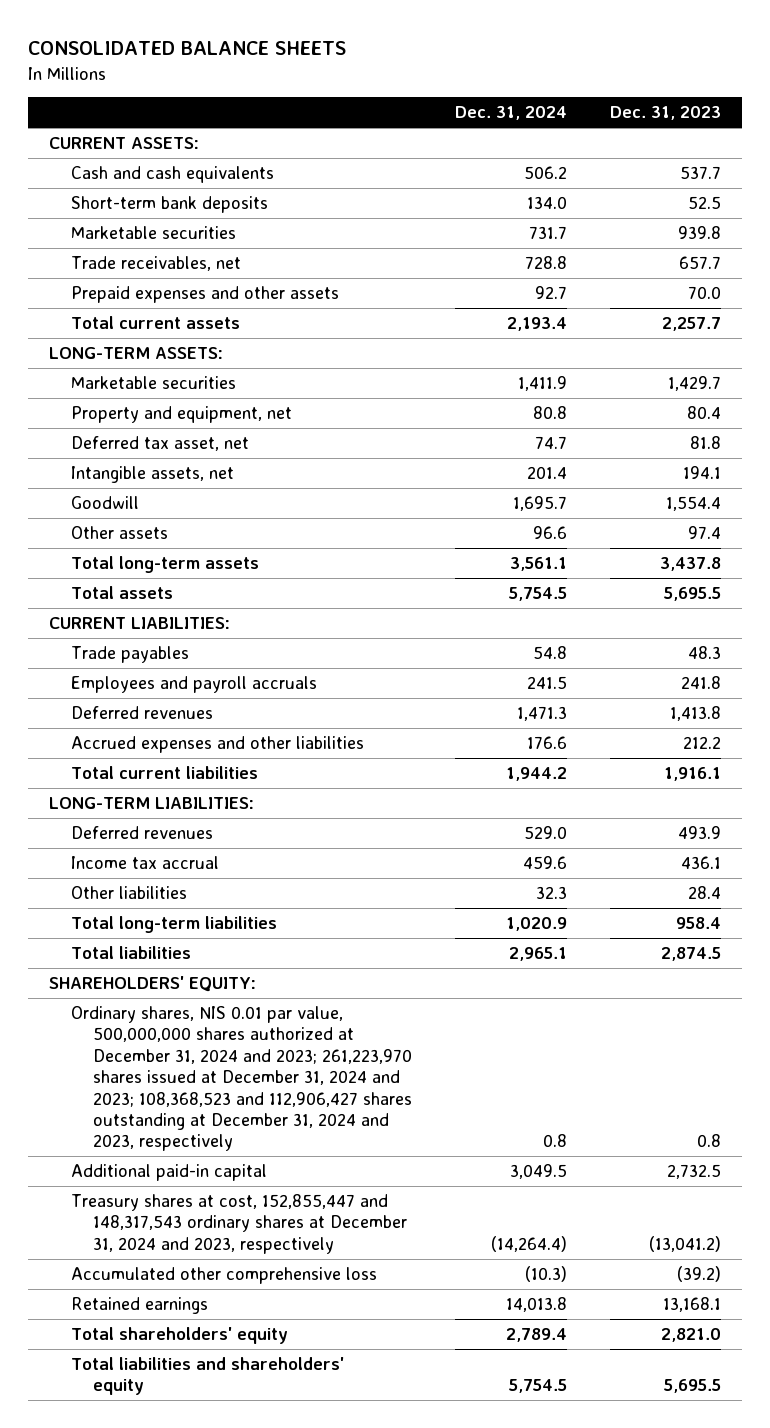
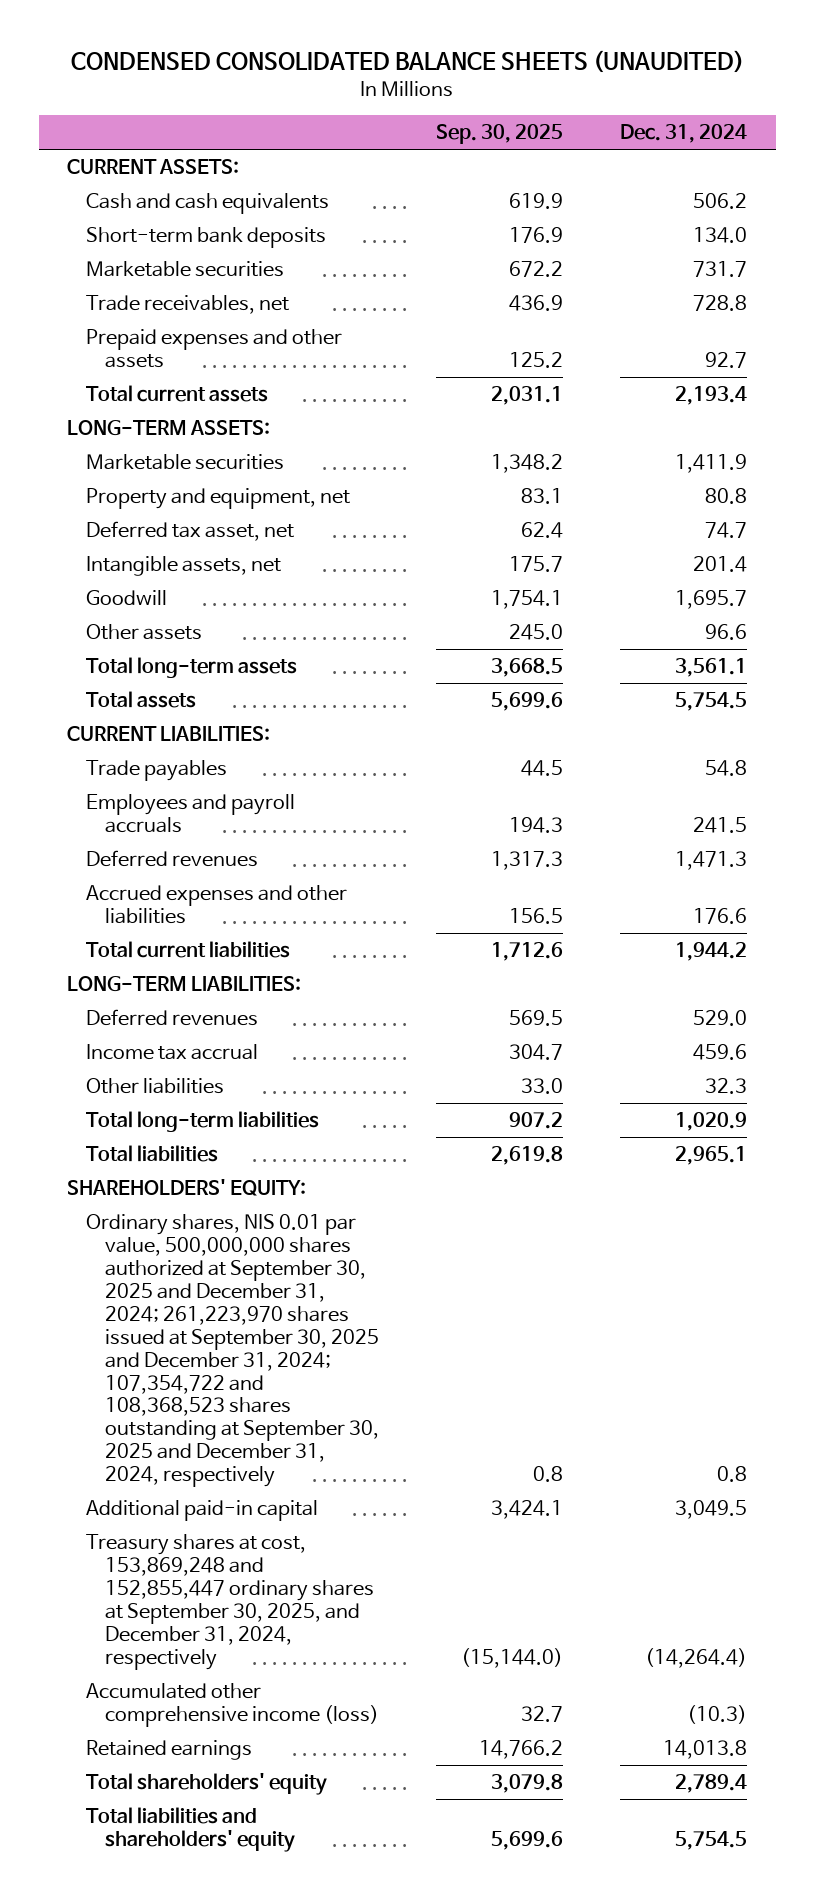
- CONSOLIDATED BALANCE SHEETS
+ CONDENSED CONSOLIDATED BALANCE SHEETS (UNAUDITED)
- | Dec. 31, 2024 | Dec. 31, 2023
+ | Sep. 30, 2025 | Dec. 31, 2024
- Ordinary shares, NIS 0.01 par value, 500,000,000 shares authorized at December 31, 2024 and 2023; 261,223,970 shares issued at December 31, 2024 and 2023; 108,368,523 and 112,906,427 shares outstanding at December 31, 2024 and 2023, respectively | 0.8 | 0.8
+ Ordinary shares, NIS 0.01 par value, 500,000,000 shares authorized at September 30, 2025 and December 31, 2024; 261,223,970 shares issued at September 30, 2025 and December 31, 2024; 107,354,722 and 108,368,523 shares outstanding at September 30, 2025 and December 31, 2024, respectively | 0.8 | 0.8
- Treasury shares at cost, 152,855,447 and 148,317,543 ordinary shares at December 31, 2024 and 2023, respectively | (14,264.4) | (13,041.2)
- Accumulated other comprehensive loss | (10.3) | (39.2)
+ Treasury shares at cost, 153,869,248 and 152,855,447 ordinary shares at September 30, 2025, and December 31, 2024, respectively | (15,144.0) | (14,264.4)
+ Accumulated other comprehensive income (loss) | 32.7 | (10.3)

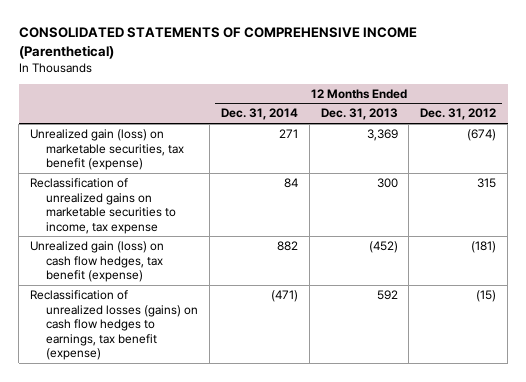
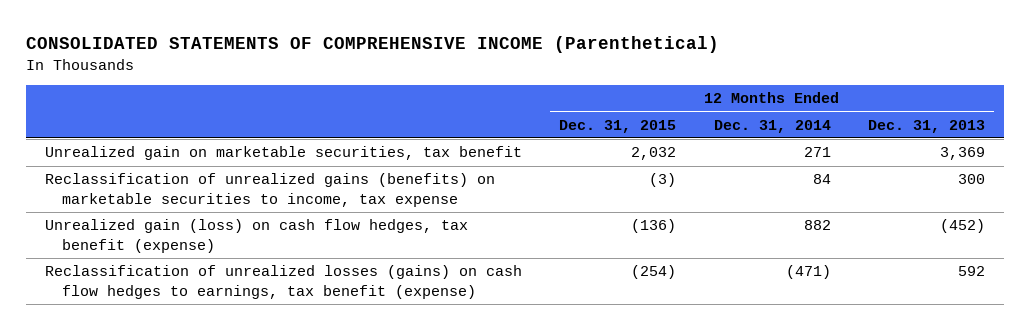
- | 12 Months Ended Dec. 31, 2014 | 12 Months Ended Dec. 31, 2013 | 12 Months Ended Dec. 31, 2012
+ | 12 Months Ended Dec. 31, 2015 | 12 Months Ended Dec. 31, 2014 | 12 Months Ended Dec. 31, 2013
- Unrealized gain (loss) on marketable securities, tax benefit (expense) | 271 | 3,369 | (674)
- Reclassification of unrealized gains on marketable securities to income, tax expense | 84 | 300 | 315
+ Unrealized gain on marketable securities, tax benefit | 2,032 | 271 | 3,369
+ Reclassification of unrealized gains (benefits) on marketable securities to income, tax expense | (3) | 84 | 300

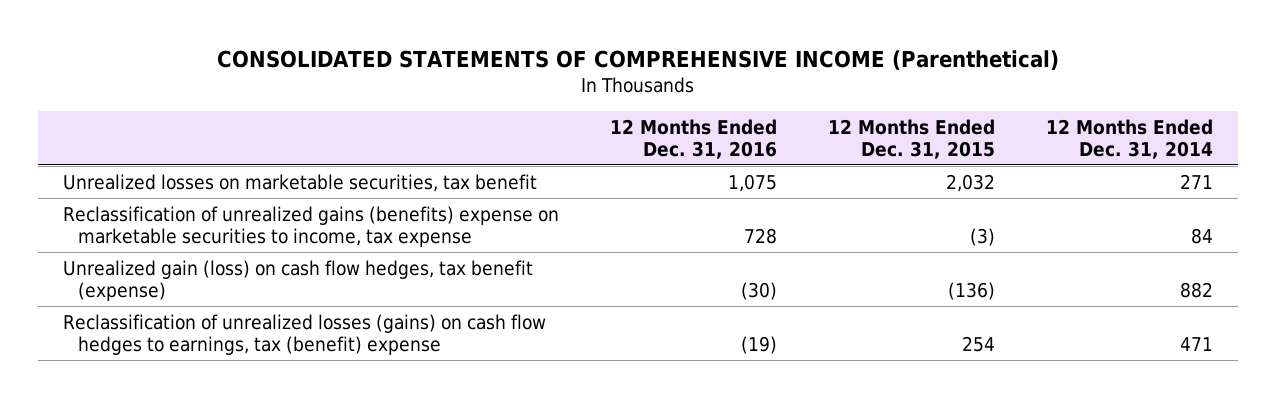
- | 12 Months Ended Dec. 31, 2015 | 12 Months Ended Dec. 31, 2014 | 12 Months Ended Dec. 31, 2013
+ | 12 Months Ended Dec. 31, 2016 | 12 Months Ended Dec. 31, 2015 | 12 Months Ended Dec. 31, 2014
- Unrealized gain on marketable securities, tax benefit | 2,032 | 271 | 3,369
- Reclassification of unrealized gains (benefits) on marketable securities to income, tax expense | (3) | 84 | 300
+ Unrealized losses on marketable securities, tax benefit | 1,075 | 2,032 | 271
+ Reclassification of unrealized gains (benefits) expense on marketable securities to income, tax expense | 728 | (3) | 84
- Reclassification of unrealized losses (gains) on cash flow hedges to earnings, tax benefit (expense) | (254) | (471) | 592
+ Reclassification of unrealized losses (gains) on cash flow hedges to earnings, tax (benefit) expense | (19) | 254 | 471

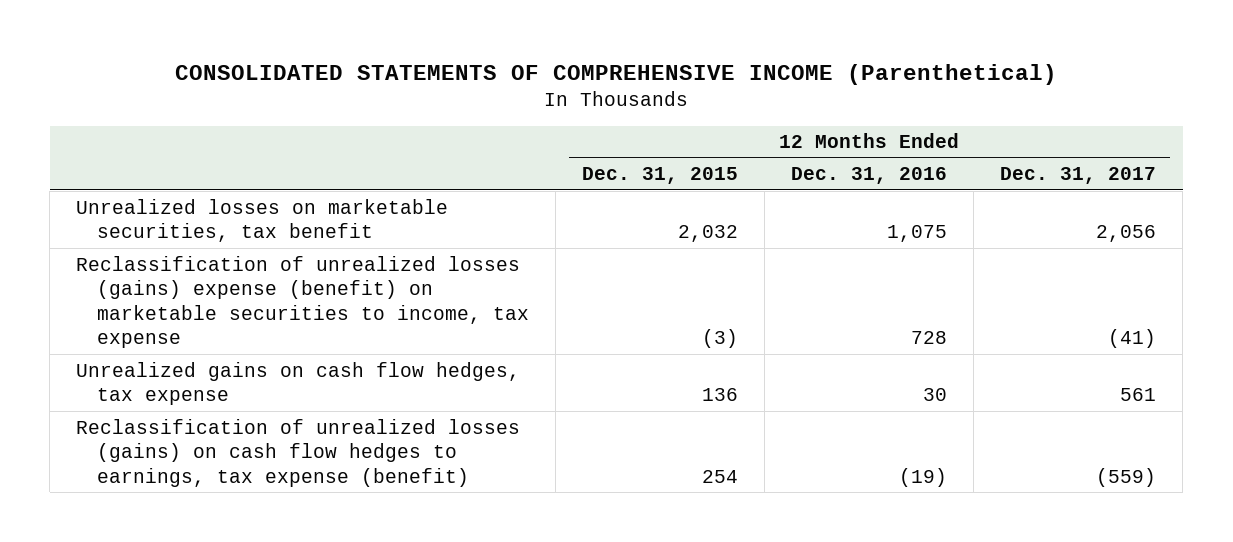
- | 12 Months Ended Dec. 31, 2016 | 12 Months Ended Dec. 31, 2015 | 12 Months Ended Dec. 31, 2014
+ | 12 Months Ended Dec. 31, 2015 | 12 Months Ended Dec. 31, 2016 | 12 Months Ended Dec. 31, 2017
- Reclassification of unrealized gains (benefits) expense on marketable securities to income, tax expense | 728 | (3) | 84
- Unrealized gain (loss) on cash flow hedges, tax benefit (expense) | (30) | (136) | 882
- Reclassification of unrealized losses (gains) on cash flow hedges to earnings, tax (benefit) expense | (19) | 254 | 471
+ Reclassification of unrealized losses (gains) expense (benefit) on marketable securities to income, tax expense | (3) | 728 | (41)
+ Unrealized gains on cash flow hedges, tax expense | 136 | 30 | 561
+ Reclassification of unrealized losses (gains) on cash flow hedges to earnings, tax expense (benefit) | 254 | (19) | (559)

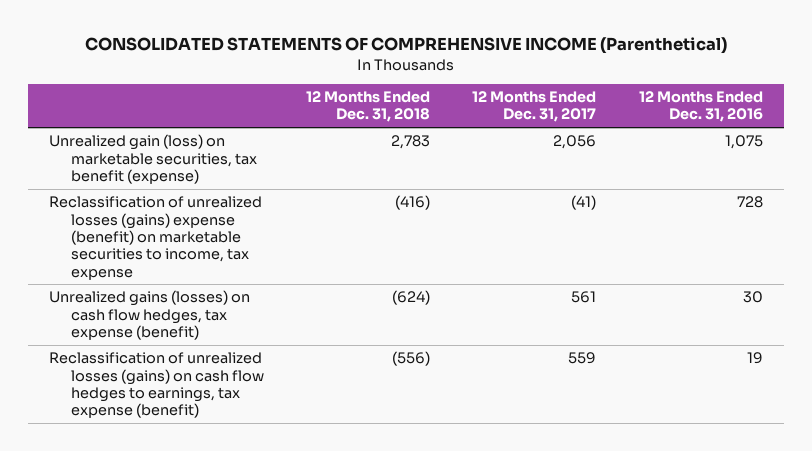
- | 12 Months Ended Dec. 31, 2015 | 12 Months Ended Dec. 31, 2016 | 12 Months Ended Dec. 31, 2017
+ | 12 Months Ended Dec. 31, 2018 | 12 Months Ended Dec. 31, 2017 | 12 Months Ended Dec. 31, 2016
- Unrealized losses on marketable securities, tax benefit | 2,032 | 1,075 | 2,056
+ Unrealized gain (loss) on marketable securities, tax benefit (expense) | 2,783 | 2,056 | 1,075
- Unrealized gains on cash flow hedges, tax expense | 136 | 30 | 561
- Reclassification of unrealized losses (gains) on cash flow hedges to earnings, tax expense (benefit) | 254 | (19) | (559)
+ Unrealized gains (losses) on cash flow hedges, tax expense (benefit) | (624) | 561 | 30
+ Reclassification of unrealized losses (gains) on cash flow hedges to earnings, tax expense (benefit) | (556) | 559 | 19

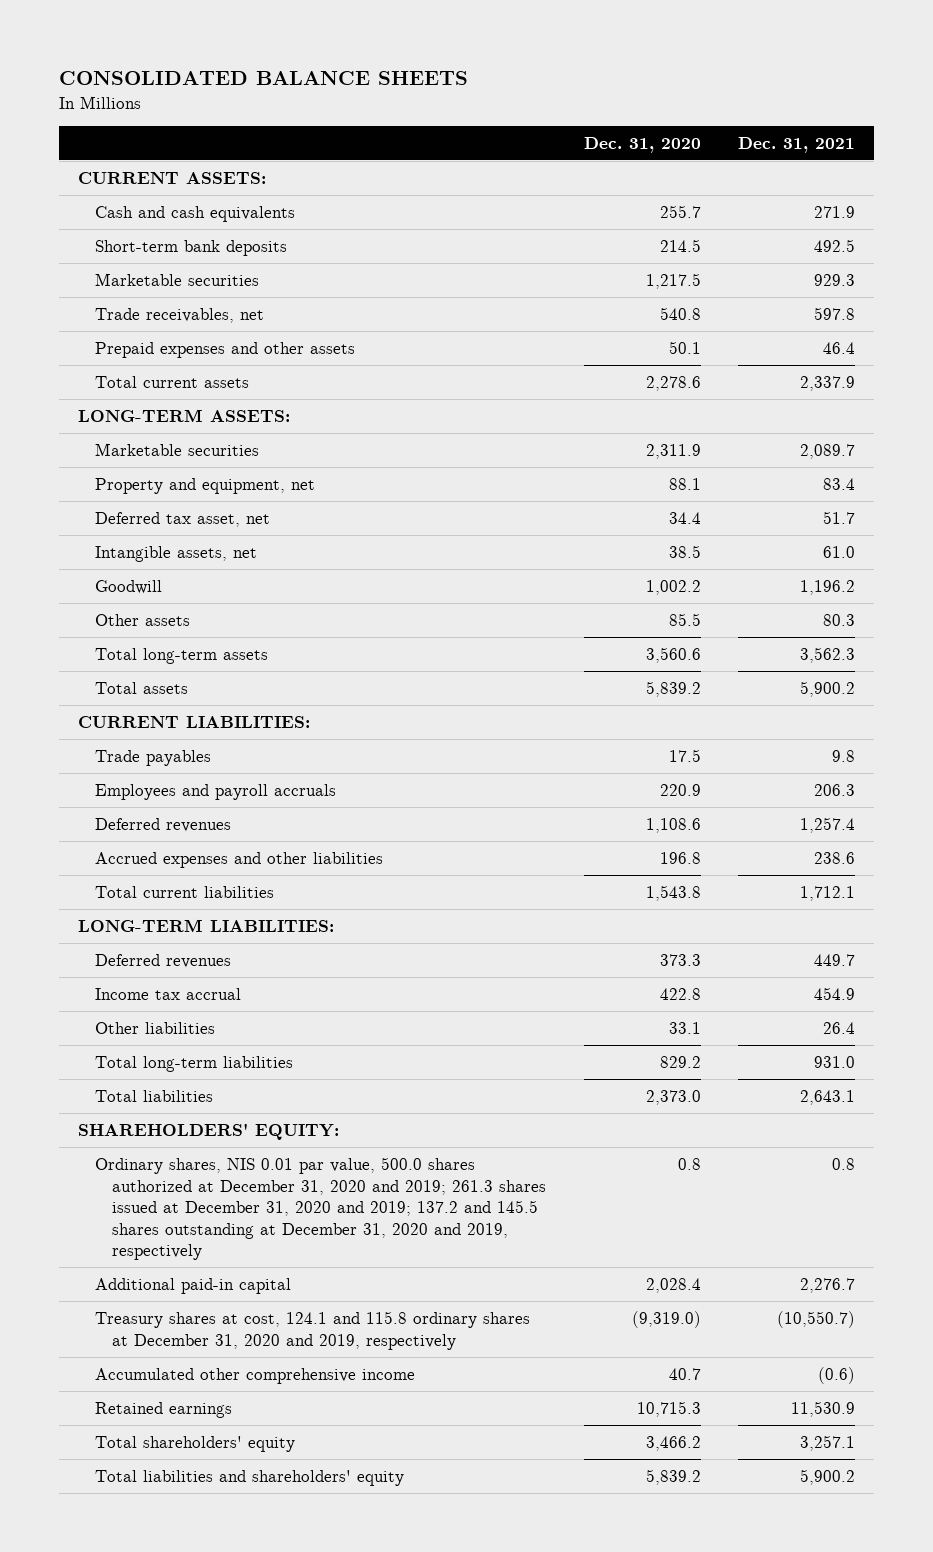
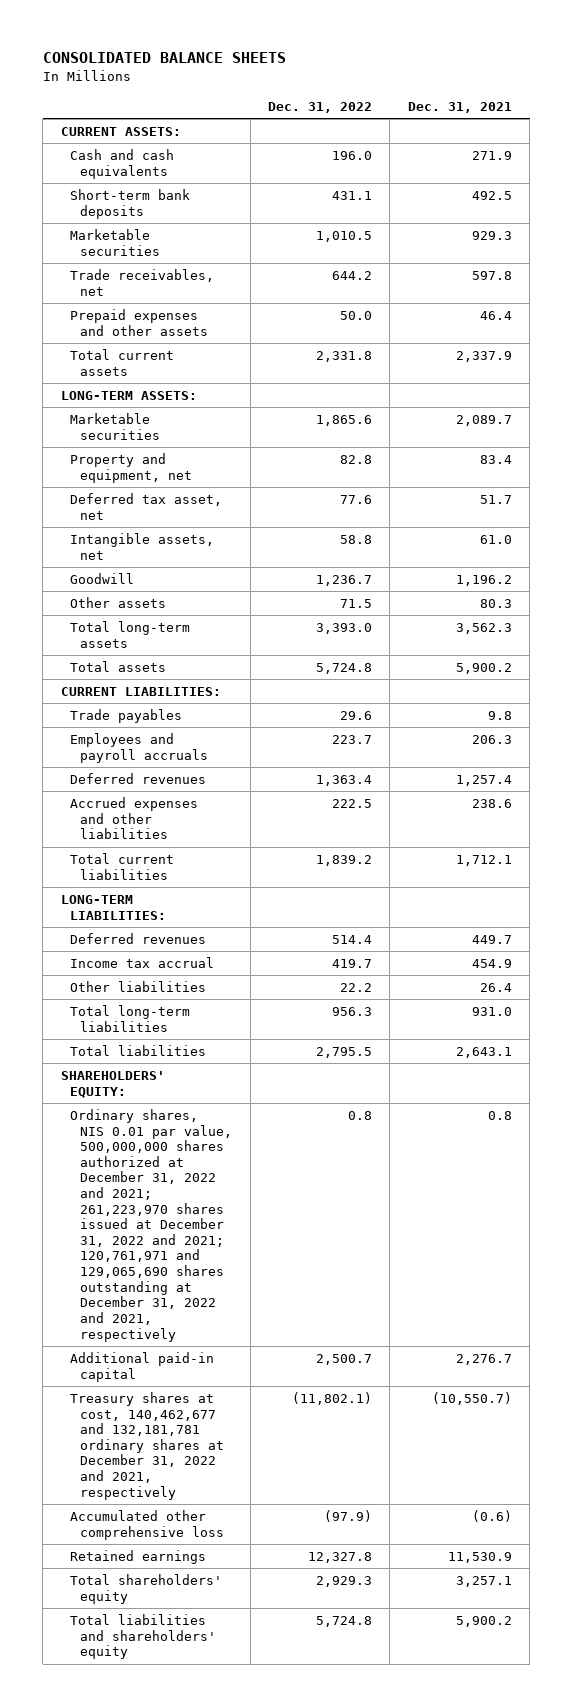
- | Dec. 31, 2020 | Dec. 31, 2021
+ | Dec. 31, 2022 | Dec. 31, 2021
- Ordinary shares, NIS 0.01 par value, 500.0 shares authorized at December 31, 2020 and 2019; 261.3 shares issued at December 31, 2020 and 2019; 137.2 and 145.5 shares outstanding at December 31, 2020 and 2019, respectively | 0.8 | 0.8
+ Ordinary shares, NIS 0.01 par value, 500,000,000 shares authorized at December 31, 2022 and 2021; 261,223,970 shares issued at December 31, 2022 and 2021; 120,761,971 and 129,065,690 shares outstanding at December 31, 2022 and 2021, respectively | 0.8 | 0.8
- Treasury shares at cost, 124.1 and 115.8 ordinary shares at December 31, 2020 and 2019, respectively | (9,319.0) | (10,550.7)
- Accumulated other comprehensive income | 40.7 | (0.6)
+ Treasury shares at cost, 140,462,677 and 132,181,781 ordinary shares at December 31, 2022 and 2021, respectively | (11,802.1) | (10,550.7)
+ Accumulated other comprehensive loss | (97.9) | (0.6)

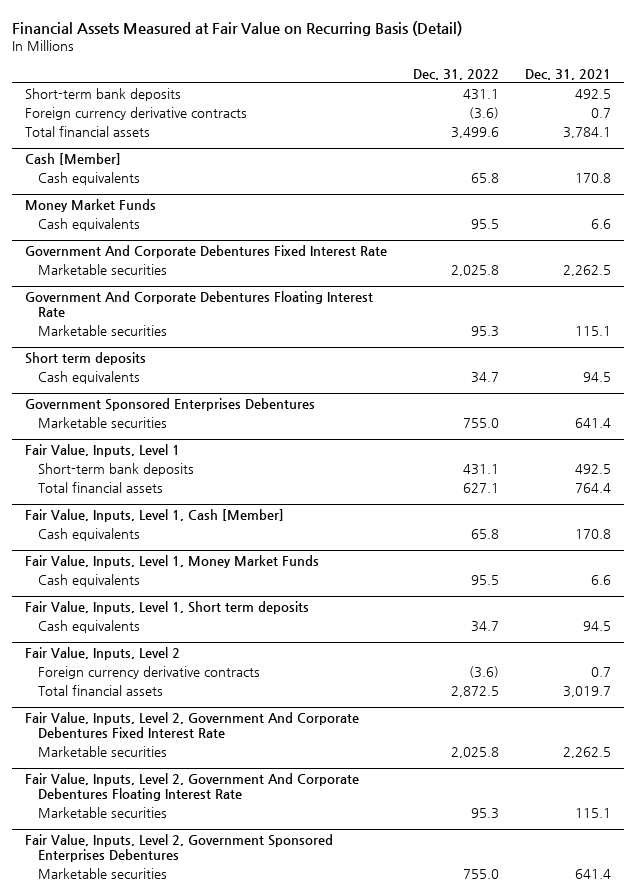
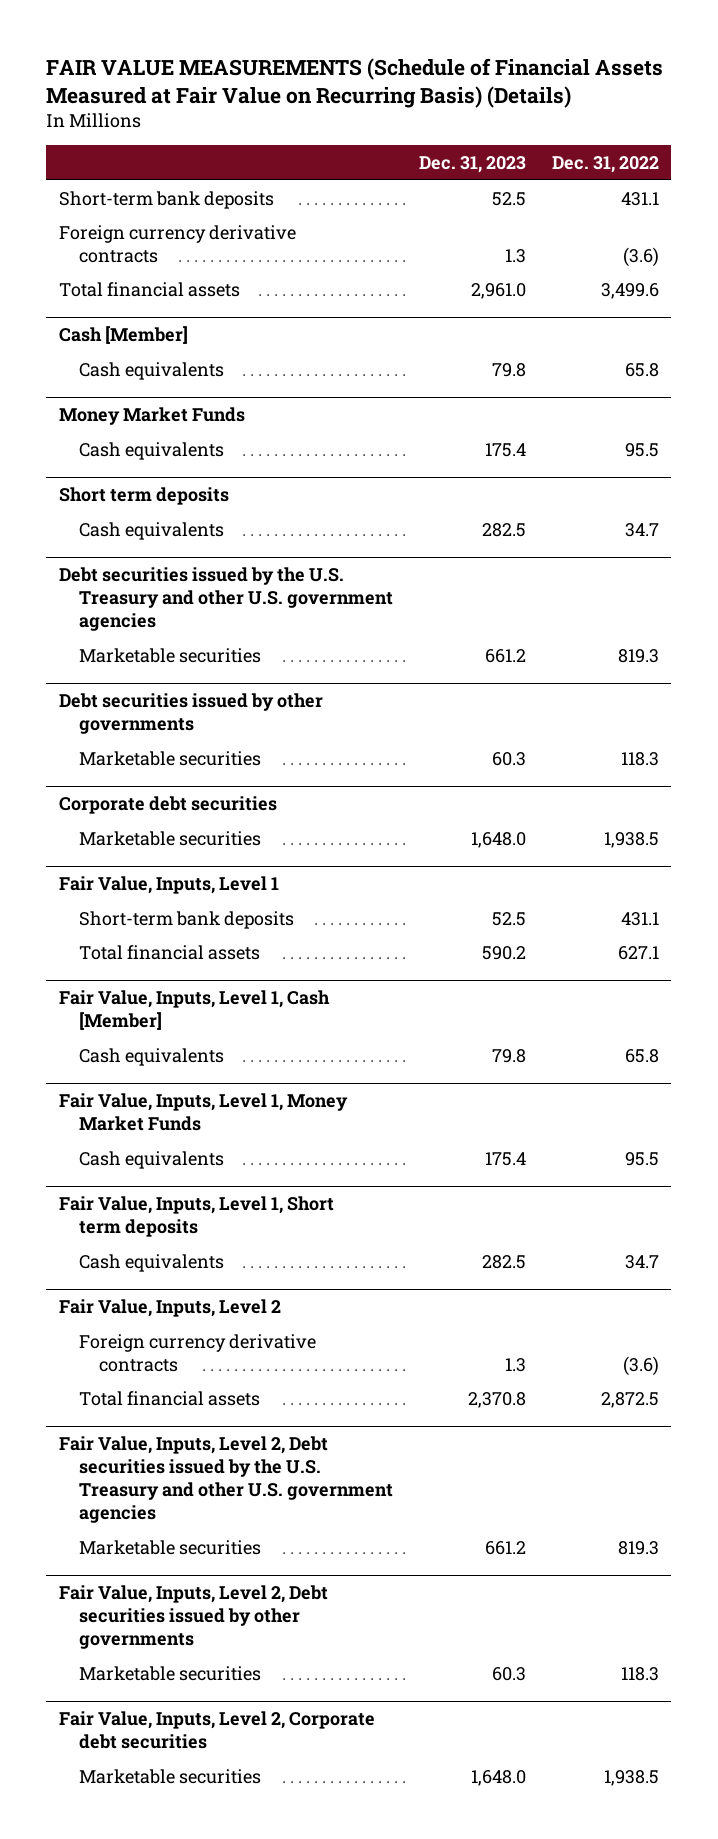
- Financial Assets Measured at Fair Value on Recurring Basis (Detail)
+ FAIR VALUE MEASUREMENTS (Schedule of Financial Assets Measured at Fair Value on Recurring Basis) (Details)
- | Dec. 31, 2022 | Dec. 31, 2021
+ | Dec. 31, 2023 | Dec. 31, 2022
- Government And Corporate Debentures Fixed Interest Rate
- Marketable securities | 2,025.8 | 2,262.5
- Government And Corporate Debentures Floating Interest Rate
- Marketable securities | 95.3 | 115.1
- Government Sponsored Enterprises Debentures
- Marketable securities | 755.0 | 641.4
+ Debt securities issued by the U.S. Treasury and other U.S. government agencies
+ Marketable securities | 661.2 | 819.3
+ Debt securities issued by other governments
+ Marketable securities | 60.3 | 118.3
+ Corporate debt securities
+ Marketable securities | 1,648.0 | 1,938.5
- Fair Value, Inputs, Level 2, Government And Corporate Debentures Fixed Interest Rate
- Marketable securities | 2,025.8 | 2,262.5
- Fair Value, Inputs, Level 2, Government And Corporate Debentures Floating Interest Rate
- Marketable securities | 95.3 | 115.1
- Fair Value, Inputs, Level 2, Government Sponsored Enterprises Debentures
- Marketable securities | 755.0 | 641.4
+ Fair Value, Inputs, Level 2, Debt securities issued by the U.S. Treasury and other U.S. government agencies
+ Marketable securities | 661.2 | 819.3
+ Fair Value, Inputs, Level 2, Debt securities issued by other governments
+ Marketable securities | 60.3 | 118.3
+ Fair Value, Inputs, Level 2, Corporate debt securities
+ Marketable securities | 1,648.0 | 1,938.5

